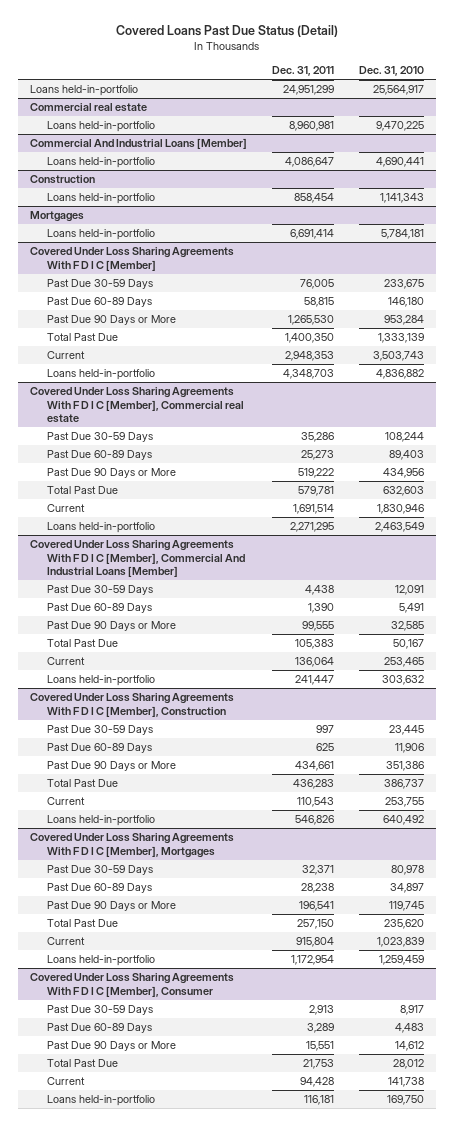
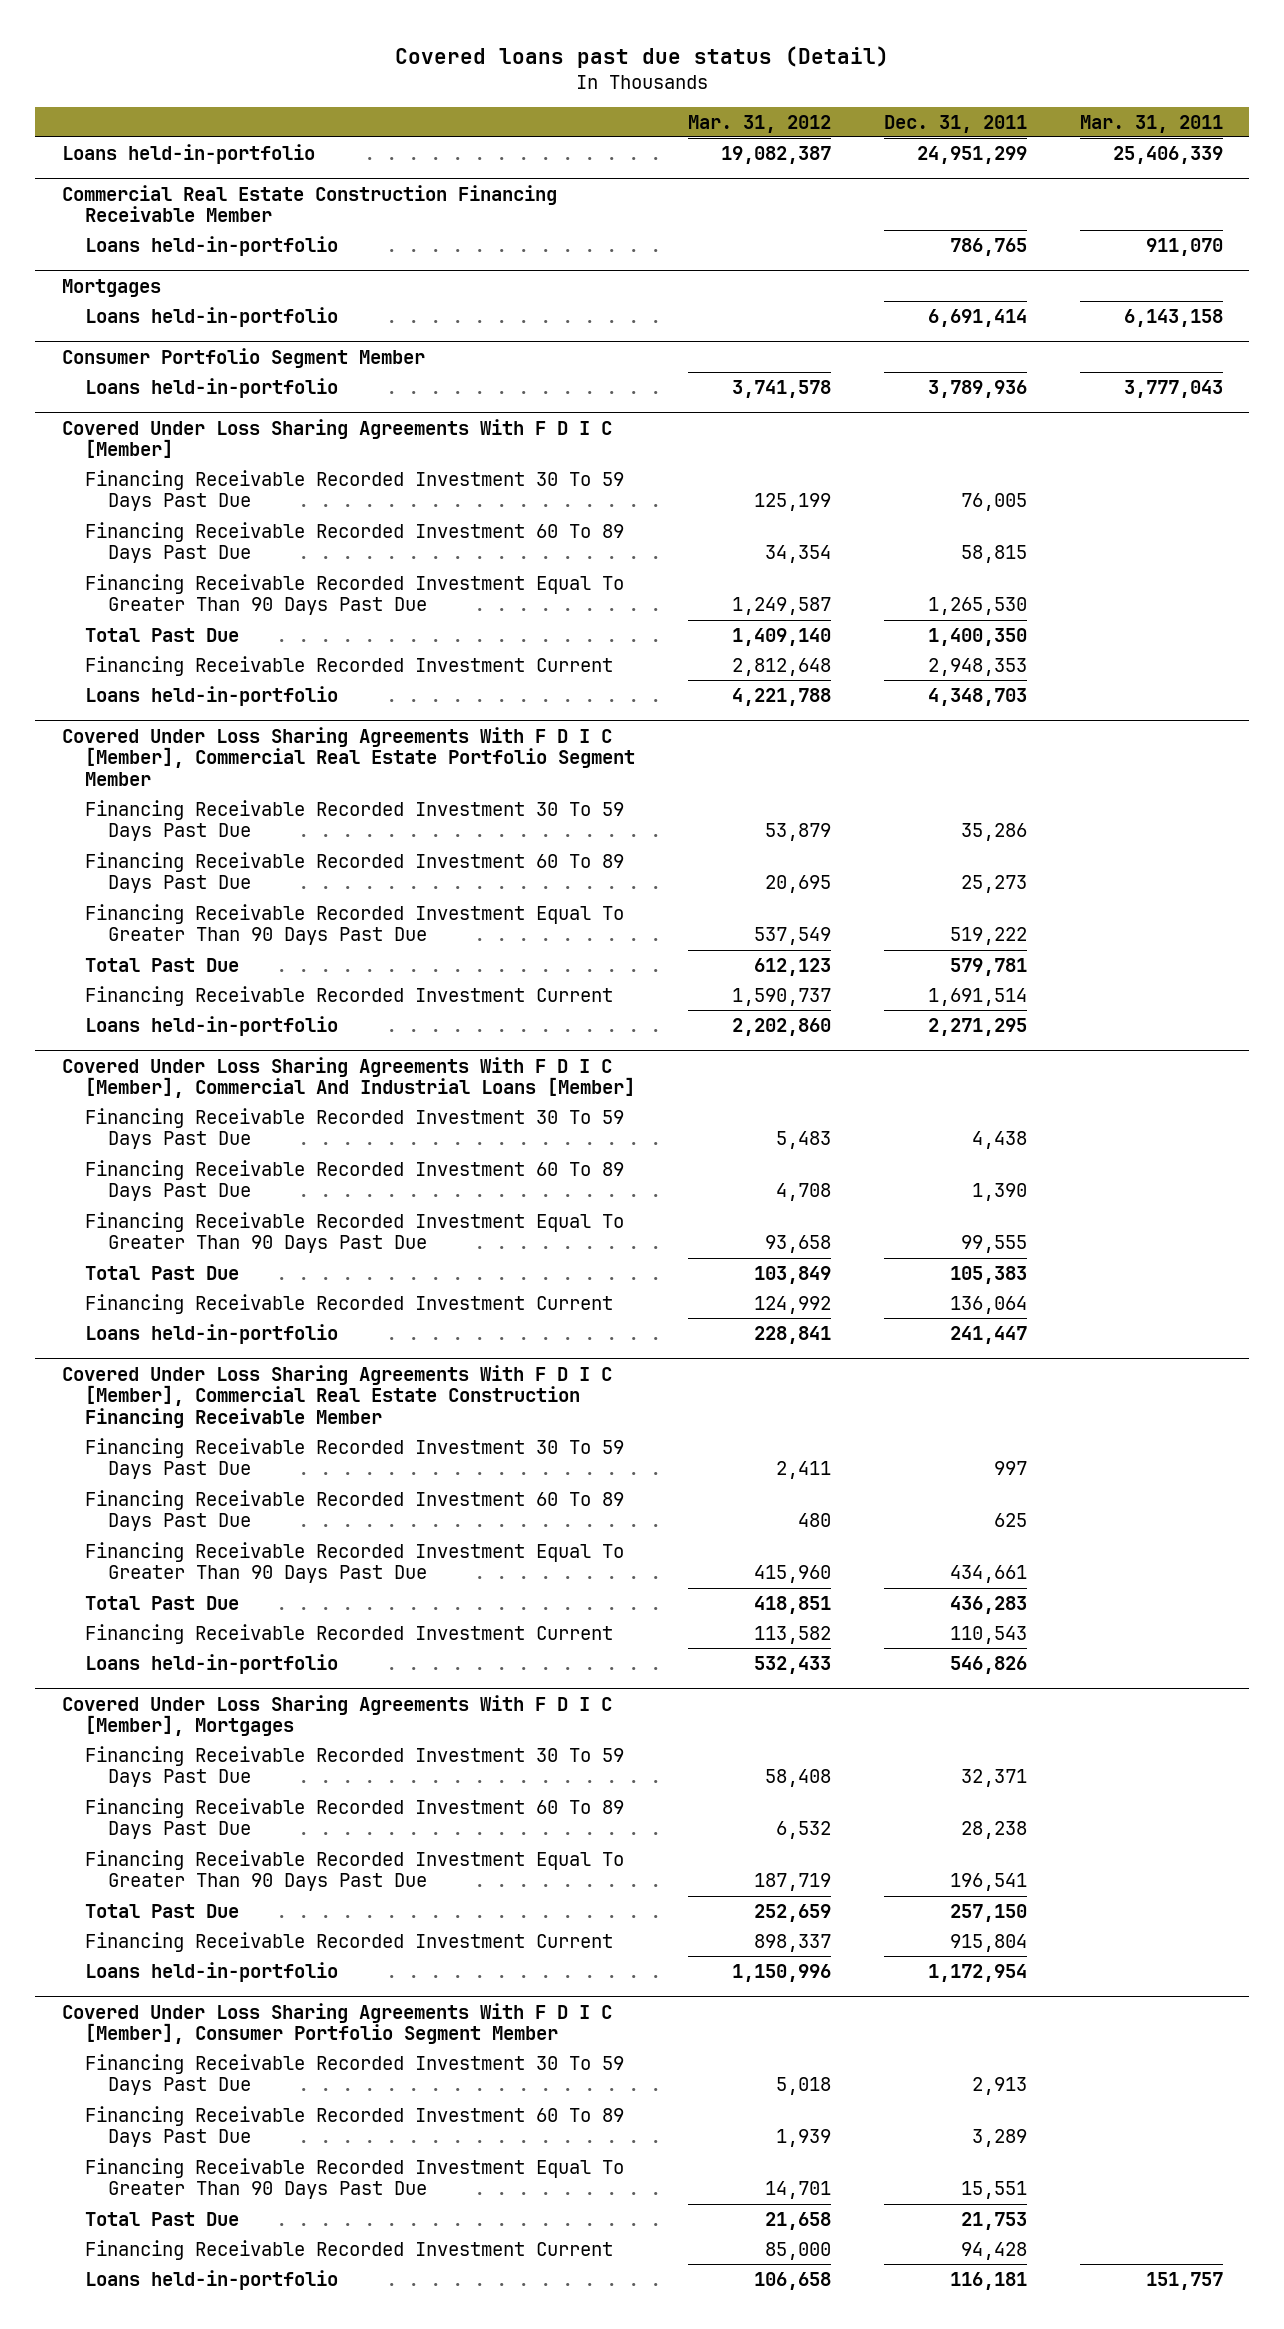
- Covered Loans Past Due Status (Detail)
+ Covered loans past due status (Detail)
- | Dec. 31, 2011 | Dec. 31, 2010
+ | Mar. 31, 2012 | Dec. 31, 2011 | Mar. 31, 2011
- Commercial real estate
- Loans held-in-portfolio | 8,960,981 | 9,470,225
- Commercial And Industrial Loans [Member]
- Loans held-in-portfolio | 4,086,647 | 4,690,441
- Construction
- Loans held-in-portfolio | 858,454 | 1,141,343
+ Commercial Real Estate Construction Financing Receivable Member
+ Loans held-in-portfolio | | 786,765 | 911,070
+ Consumer Portfolio Segment Member
+ Loans held-in-portfolio | 3,741,578 | 3,789,936 | 3,777,043
@ Covered Under Loss Sharing Agreements With F D I C [Member]
- Past Due 30-59 Days | 76,005 | 233,675
- Past Due 60-89 Days | 58,815 | 146,180
- Past Due 90 Days or More | 1,265,530 | 953,284
+ Financing Receivable Recorded Investment 30 To 59 Days Past Due | 125,199 | 76,005 |
+ Financing Receivable Recorded Investment 60 To 89 Days Past Due | 34,354 | 58,815 |
+ Financing Receivable Recorded Investment Equal To Greater Than 90 Days Past Due | 1,249,587 | 1,265,530 |
- Current | 2,948,353 | 3,503,743
+ Financing Receivable Recorded Investment Current | 2,812,648 | 2,948,353 |
- Covered Under Loss Sharing Agreements With F D I C [Member], Commercial real estate
- Past Due 30-59 Days | 35,286 | 108,244
- Past Due 60-89 Days | 25,273 | 89,403
- Past Due 90 Days or More | 519,222 | 434,956
+ Covered Under Loss Sharing Agreements With F D I C [Member], Commercial Real Estate Portfolio Segment Member
+ Financing Receivable Recorded Investment 30 To 59 Days Past Due | 53,879 | 35,286 |
+ Financing Receivable Recorded Investment 60 To 89 Days Past Due | 20,695 | 25,273 |
+ Financing Receivable Recorded Investment Equal To Greater Than 90 Days Past Due | 537,549 | 519,222 |
- Current | 1,691,514 | 1,830,946
+ Financing Receivable Recorded Investment Current | 1,590,737 | 1,691,514 |
@ Covered Under Loss Sharing Agreements With F D I C [Member], Commercial And Industrial Loans [Member]
- Past Due 30-59 Days | 4,438 | 12,091
- Past Due 60-89 Days | 1,390 | 5,491
- Past Due 90 Days or More | 99,555 | 32,585
+ Financing Receivable Recorded Investment 30 To 59 Days Past Due | 5,483 | 4,438 |
+ Financing Receivable Recorded Investment 60 To 89 Days Past Due | 4,708 | 1,390 |
+ Financing Receivable Recorded Investment Equal To Greater Than 90 Days Past Due | 93,658 | 99,555 |
- Current | 136,064 | 253,465
+ Financing Receivable Recorded Investment Current | 124,992 | 136,064 |
- Covered Under Loss Sharing Agreements With F D I C [Member], Construction
- Past Due 30-59 Days | 997 | 23,445
- Past Due 60-89 Days | 625 | 11,906
- Past Due 90 Days or More | 434,661 | 351,386
+ Covered Under Loss Sharing Agreements With F D I C [Member], Commercial Real Estate Construction Financing Receivable Member
+ Financing Receivable Recorded Investment 30 To 59 Days Past Due | 2,411 | 997 |
+ Financing Receivable Recorded Investment 60 To 89 Days Past Due | 480 | 625 |
+ Financing Receivable Recorded Investment Equal To Greater Than 90 Days Past Due | 415,960 | 434,661 |
- Current | 110,543 | 253,755
+ Financing Receivable Recorded Investment Current | 113,582 | 110,543 |
@ Covered Under Loss Sharing Agreements With F D I C [Member], Mortgages
- Past Due 30-59 Days | 32,371 | 80,978
- Past Due 60-89 Days | 28,238 | 34,897
- Past Due 90 Days or More | 196,541 | 119,745
+ Financing Receivable Recorded Investment 30 To 59 Days Past Due | 58,408 | 32,371 |
+ Financing Receivable Recorded Investment 60 To 89 Days Past Due | 6,532 | 28,238 |
+ Financing Receivable Recorded Investment Equal To Greater Than 90 Days Past Due | 187,719 | 196,541 |
- Current | 915,804 | 1,023,839
+ Financing Receivable Recorded Investment Current | 898,337 | 915,804 |
- Covered Under Loss Sharing Agreements With F D I C [Member], Consumer
- Past Due 30-59 Days | 2,913 | 8,917
- Past Due 60-89 Days | 3,289 | 4,483
- Past Due 90 Days or More | 15,551 | 14,612
+ Covered Under Loss Sharing Agreements With F D I C [Member], Consumer Portfolio Segment Member
+ Financing Receivable Recorded Investment 30 To 59 Days Past Due | 5,018 | 2,913 |
+ Financing Receivable Recorded Investment 60 To 89 Days Past Due | 1,939 | 3,289 |
+ Financing Receivable Recorded Investment Equal To Greater Than 90 Days Past Due | 14,701 | 15,551 |
- Current | 94,428 | 141,738
+ Financing Receivable Recorded Investment Current | 85,000 | 94,428 |

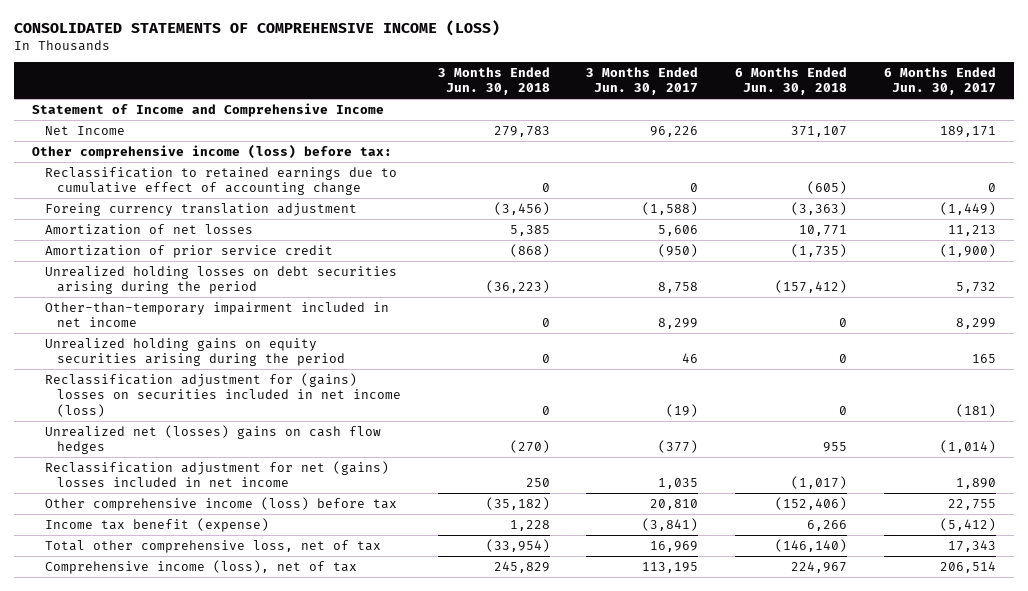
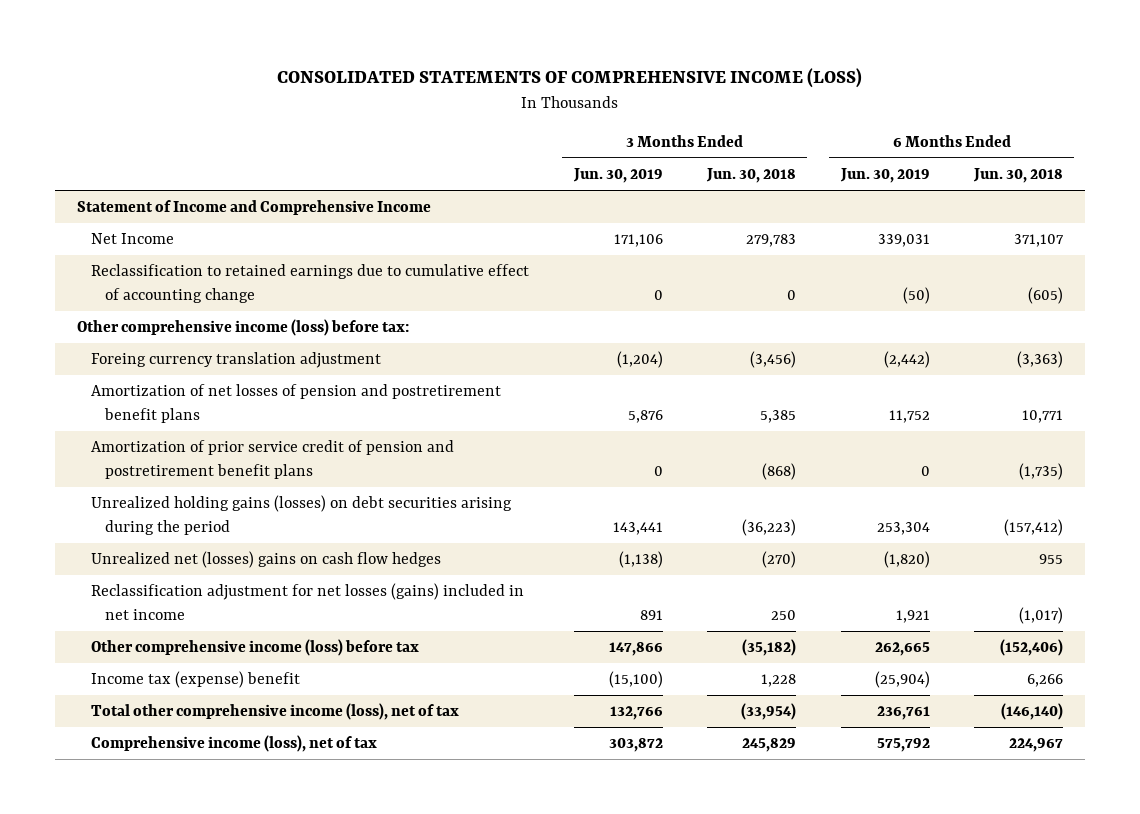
- | 3 Months Ended Jun. 30, 2018 | 3 Months Ended Jun. 30, 2017 | 6 Months Ended Jun. 30, 2018 | 6 Months Ended Jun. 30, 2017
+ | 3 Months Ended Jun. 30, 2019 | 3 Months Ended Jun. 30, 2018 | 6 Months Ended Jun. 30, 2019 | 6 Months Ended Jun. 30, 2018
moved down: Other comprehensive income (loss) before tax:
- Amortization of net losses | 5,385 | 5,606 | 10,771 | 11,213
- Amortization of prior service credit | (868) | (950) | (1,735) | (1,900)
- Unrealized holding losses on debt securities arising during the period | (36,223) | 8,758 | (157,412) | 5,732
- Other-than-temporary impairment included in net income | 0 | 8,299 | 0 | 8,299
- Unrealized holding gains on equity securities arising during the period | 0 | 46 | 0 | 165
- Reclassification adjustment for (gains) losses on securities included in net income (loss) | 0 | (19) | 0 | (181)
+ Amortization of net losses of pension and postretirement benefit plans | 5,876 | 5,385 | 11,752 | 10,771
+ Amortization of prior service credit of pension and postretirement benefit plans | 0 | (868) | 0 | (1,735)
+ Unrealized holding gains (losses) on debt securities arising during the period | 143,441 | (36,223) | 253,304 | (157,412)
- Reclassification adjustment for net (gains) losses included in net income | 250 | 1,035 | (1,017) | 1,890
+ Reclassification adjustment for net losses (gains) included in net income | 891 | 250 | 1,921 | (1,017)
- Income tax benefit (expense) | 1,228 | (3,841) | 6,266 | (5,412)
- Total other comprehensive loss, net of tax | (33,954) | 16,969 | (146,140) | 17,343
+ Income tax (expense) benefit | (15,100) | 1,228 | (25,904) | 6,266
+ Total other comprehensive income (loss), net of tax | 132,766 | (33,954) | 236,761 | (146,140)

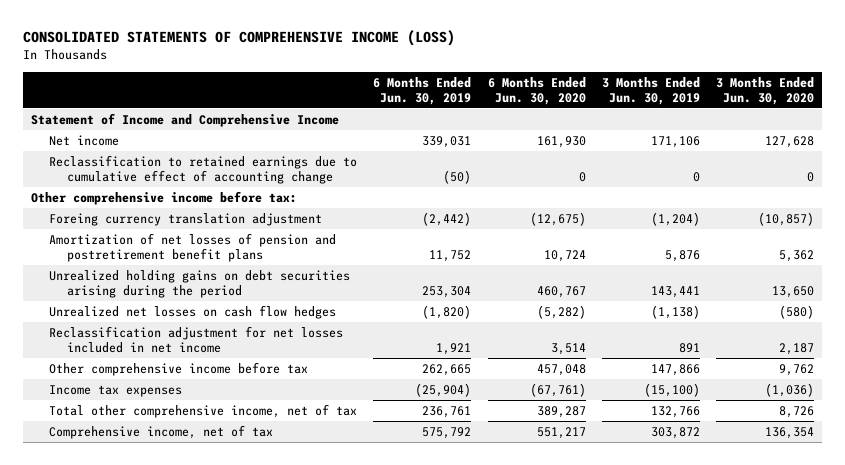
- | 3 Months Ended Jun. 30, 2019 | 3 Months Ended Jun. 30, 2018 | 6 Months Ended Jun. 30, 2019 | 6 Months Ended Jun. 30, 2018
+ | 6 Months Ended Jun. 30, 2019 | 6 Months Ended Jun. 30, 2020 | 3 Months Ended Jun. 30, 2019 | 3 Months Ended Jun. 30, 2020
- Net Income | 171,106 | 279,783 | 339,031 | 371,107
+ Net income | 339,031 | 161,930 | 171,106 | 127,628
- Other comprehensive income (loss) before tax:
+ Other comprehensive income before tax:
- Amortization of prior service credit of pension and postretirement benefit plans | 0 | (868) | 0 | (1,735)
- Unrealized holding gains (losses) on debt securities arising during the period | 143,441 | (36,223) | 253,304 | (157,412)
- Unrealized net (losses) gains on cash flow hedges | (1,138) | (270) | (1,820) | 955
- Reclassification adjustment for net losses (gains) included in net income | 891 | 250 | 1,921 | (1,017)
- Other comprehensive income (loss) before tax | 147,866 | (35,182) | 262,665 | (152,406)
- Income tax (expense) benefit | (15,100) | 1,228 | (25,904) | 6,266
- Total other comprehensive income (loss), net of tax | 132,766 | (33,954) | 236,761 | (146,140)
- Comprehensive income (loss), net of tax | 303,872 | 245,829 | 575,792 | 224,967
+ Unrealized holding gains on debt securities arising during the period | 253,304 | 460,767 | 143,441 | 13,650
+ Unrealized net losses on cash flow hedges | (1,820) | (5,282) | (1,138) | (580)
+ Reclassification adjustment for net losses included in net income | 1,921 | 3,514 | 891 | 2,187
+ Other comprehensive income before tax | 262,665 | 457,048 | 147,866 | 9,762
+ Income tax expenses | (25,904) | (67,761) | (15,100) | (1,036)
+ Total other comprehensive income, net of tax | 236,761 | 389,287 | 132,766 | 8,726
+ Comprehensive income, net of tax | 575,792 | 551,217 | 303,872 | 136,354

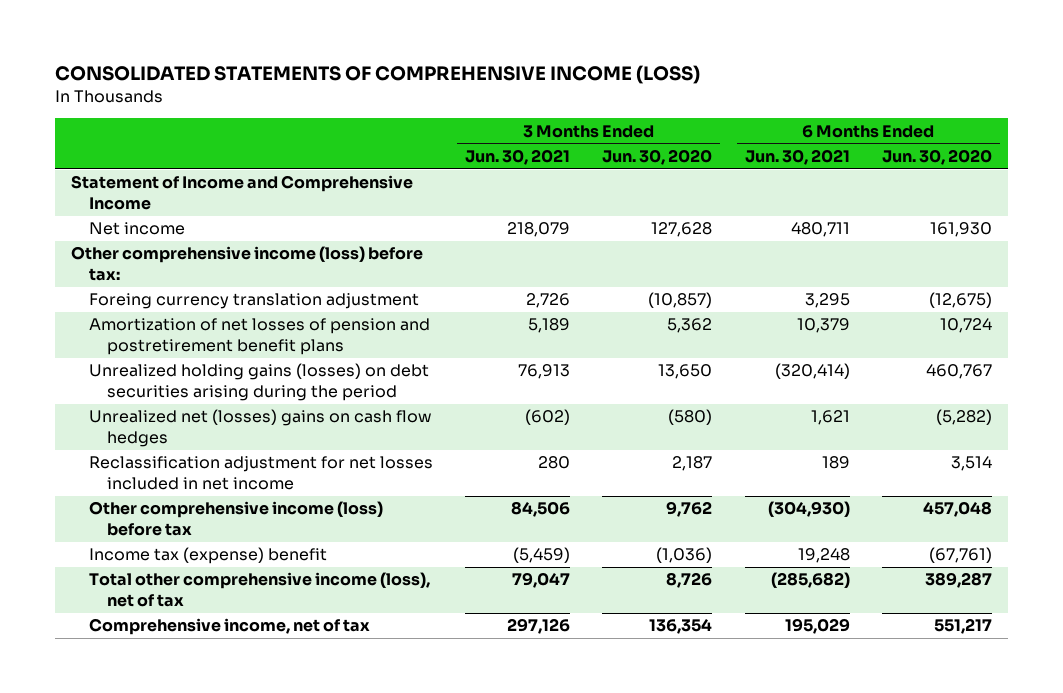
- | 6 Months Ended Jun. 30, 2019 | 6 Months Ended Jun. 30, 2020 | 3 Months Ended Jun. 30, 2019 | 3 Months Ended Jun. 30, 2020
+ | 3 Months Ended Jun. 30, 2021 | 3 Months Ended Jun. 30, 2020 | 6 Months Ended Jun. 30, 2021 | 6 Months Ended Jun. 30, 2020
- Reclassification to retained earnings due to cumulative effect of accounting change | (50) | 0 | 0 | 0
- Other comprehensive income before tax:
+ Other comprehensive income (loss) before tax:
- Unrealized holding gains on debt securities arising during the period | 253,304 | 460,767 | 143,441 | 13,650
- Unrealized net losses on cash flow hedges | (1,820) | (5,282) | (1,138) | (580)
+ Unrealized holding gains (losses) on debt securities arising during the period | 76,913 | 13,650 | (320,414) | 460,767
+ Unrealized net (losses) gains on cash flow hedges | (602) | (580) | 1,621 | (5,282)
- Other comprehensive income before tax | 262,665 | 457,048 | 147,866 | 9,762
- Income tax expenses | (25,904) | (67,761) | (15,100) | (1,036)
- Total other comprehensive income, net of tax | 236,761 | 389,287 | 132,766 | 8,726
+ Other comprehensive income (loss) before tax | 84,506 | 9,762 | (304,930) | 457,048
+ Income tax (expense) benefit | (5,459) | (1,036) | 19,248 | (67,761)
+ Total other comprehensive income (loss), net of tax | 79,047 | 8,726 | (285,682) | 389,287

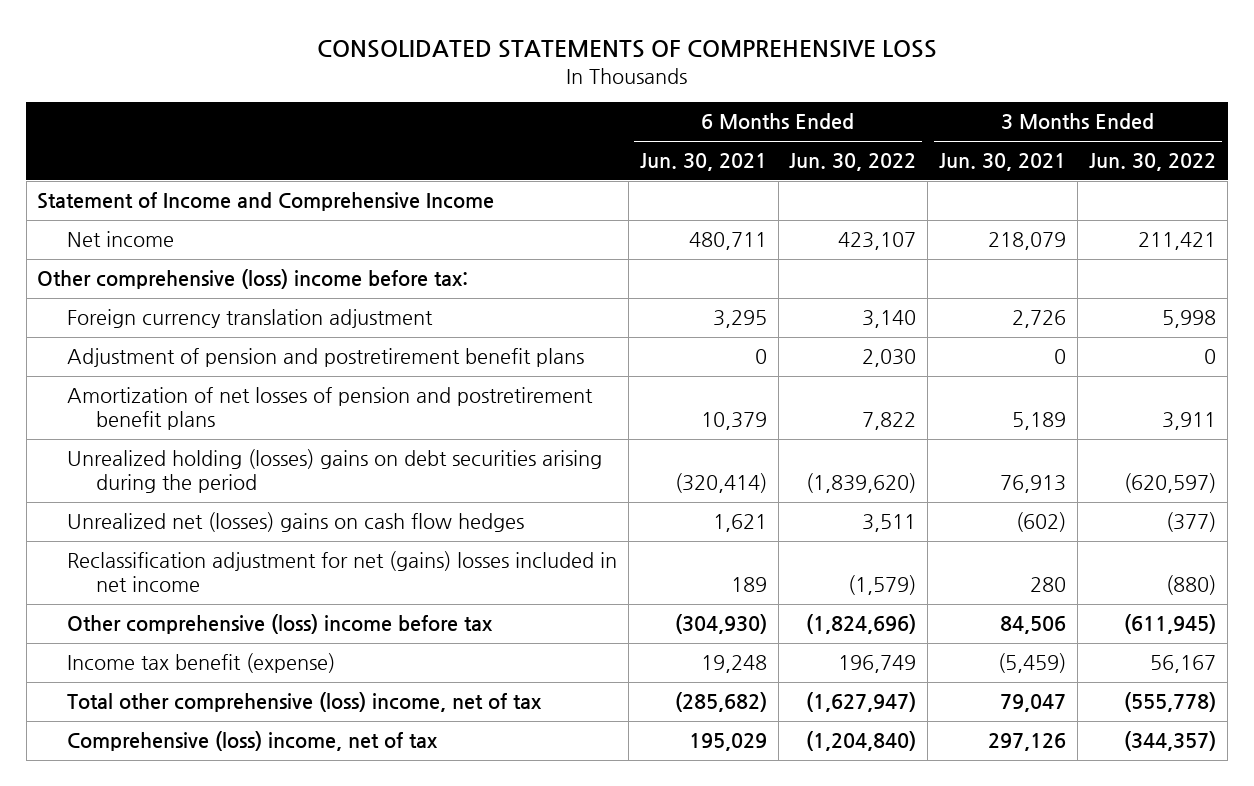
- CONSOLIDATED STATEMENTS OF COMPREHENSIVE INCOME (LOSS)
+ CONSOLIDATED STATEMENTS OF COMPREHENSIVE LOSS
- | 3 Months Ended Jun. 30, 2021 | 3 Months Ended Jun. 30, 2020 | 6 Months Ended Jun. 30, 2021 | 6 Months Ended Jun. 30, 2020
+ | 6 Months Ended Jun. 30, 2021 | 6 Months Ended Jun. 30, 2022 | 3 Months Ended Jun. 30, 2021 | 3 Months Ended Jun. 30, 2022
- Other comprehensive income (loss) before tax:
- Foreing currency translation adjustment | 2,726 | (10,857) | 3,295 | (12,675)
+ Other comprehensive (loss) income before tax:
+ Foreign currency translation adjustment | 3,295 | 3,140 | 2,726 | 5,998
+ Adjustment of pension and postretirement benefit plans | 0 | 2,030 | 0 | 0
- Unrealized holding gains (losses) on debt securities arising during the period | 76,913 | 13,650 | (320,414) | 460,767
+ Unrealized holding (losses) gains on debt securities arising during the period | (320,414) | (1,839,620) | 76,913 | (620,597)
- Reclassification adjustment for net losses included in net income | 280 | 2,187 | 189 | 3,514
- Other comprehensive income (loss) before tax | 84,506 | 9,762 | (304,930) | 457,048
- Income tax (expense) benefit | (5,459) | (1,036) | 19,248 | (67,761)
- Total other comprehensive income (loss), net of tax | 79,047 | 8,726 | (285,682) | 389,287
- Comprehensive income, net of tax | 297,126 | 136,354 | 195,029 | 551,217
+ Reclassification adjustment for net (gains) losses included in net income | 189 | (1,579) | 280 | (880)
+ Other comprehensive (loss) income before tax | (304,930) | (1,824,696) | 84,506 | (611,945)
+ Income tax benefit (expense) | 19,248 | 196,749 | (5,459) | 56,167
+ Total other comprehensive (loss) income, net of tax | (285,682) | (1,627,947) | 79,047 | (555,778)
+ Comprehensive (loss) income, net of tax | 195,029 | (1,204,840) | 297,126 | (344,357)

